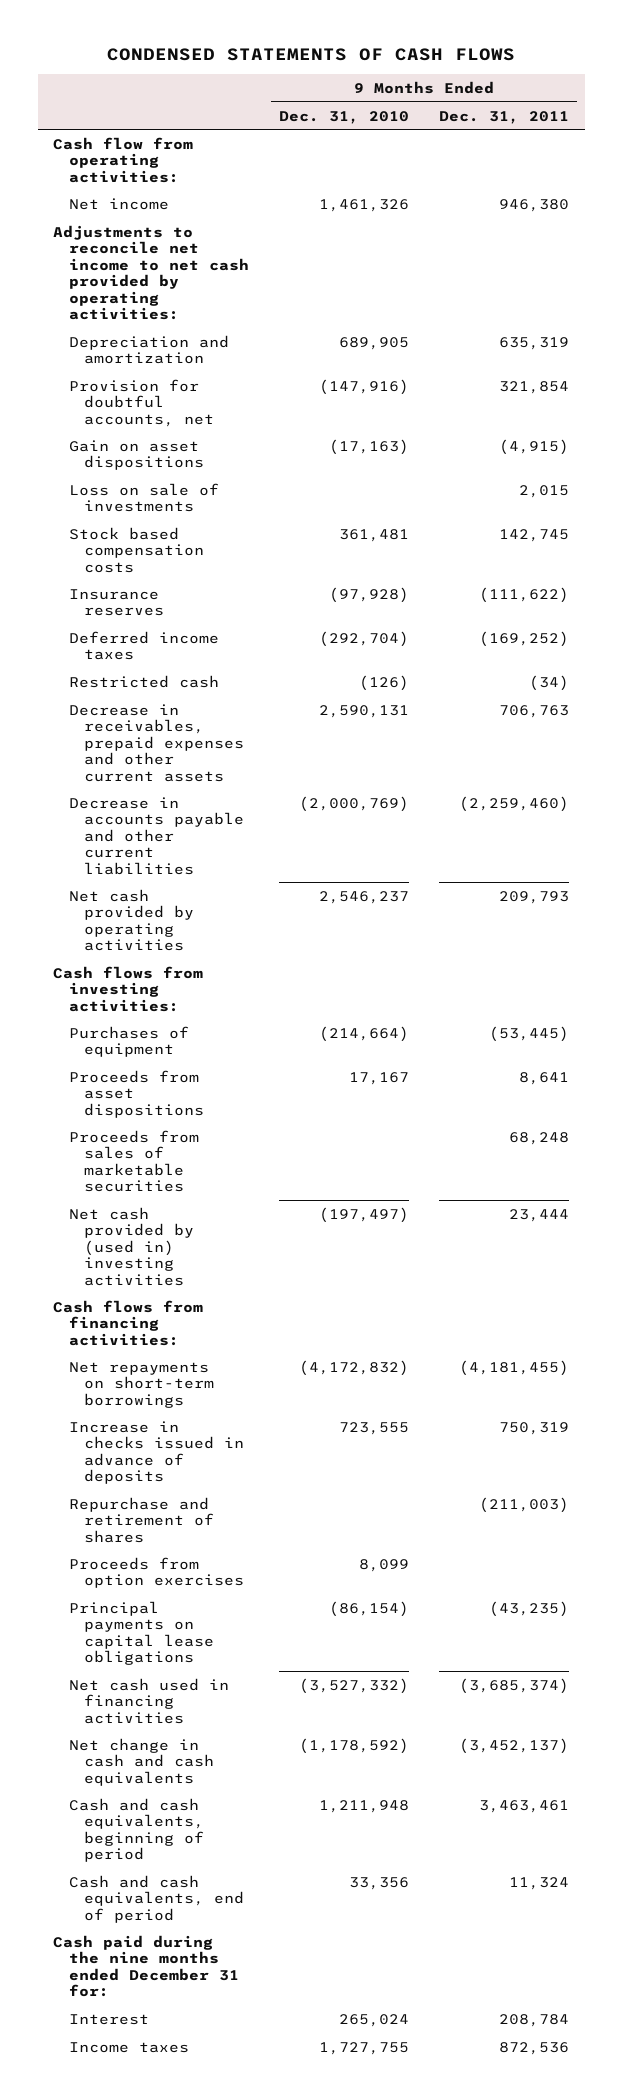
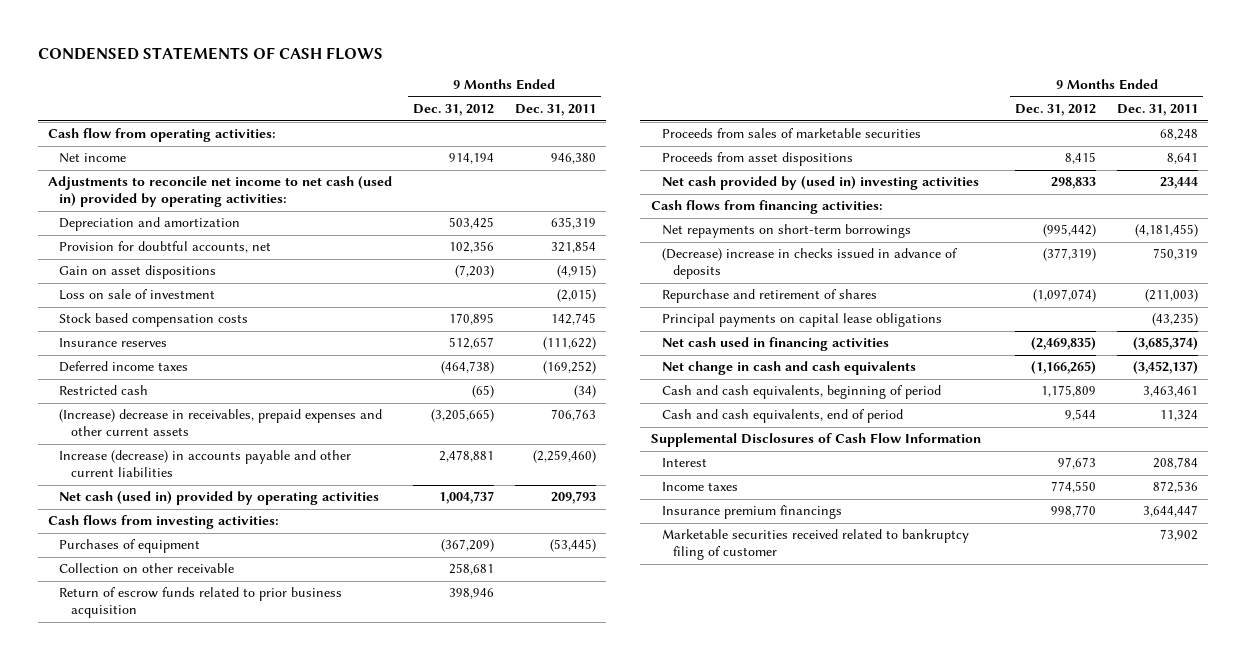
- | 9 Months Ended Dec. 31, 2010 | 9 Months Ended Dec. 31, 2011
+ | 9 Months Ended Dec. 31, 2012 | 9 Months Ended Dec. 31, 2011
- Adjustments to reconcile net income to net cash provided by operating activities:
+ Adjustments to reconcile net income to net cash (used in) provided by operating activities:
- Loss on sale of investments | | 2,015
+ Loss on sale of investment | | (2,015)
- Decrease in receivables, prepaid expenses and other current assets | 2,590,131 | 706,763
- Decrease in accounts payable and other current liabilities | (2,000,769) | (2,259,460)
- Net cash provided by operating activities | 2,546,237 | 209,793
+ (Increase) decrease in receivables, prepaid expenses and other current assets | (3,205,665) | 706,763
+ Increase (decrease) in accounts payable and other current liabilities | 2,478,881 | (2,259,460)
+ Net cash (used in) provided by operating activities | 1,004,737 | 209,793
+ Collection on other receivable | 258,681 |
+ Return of escrow funds related to prior business acquisition | 398,946 |
moved down: Proceeds from asset dispositions | 8,415 | 8,641
- Increase in checks issued in advance of deposits | 723,555 | 750,319
+ (Decrease) increase in checks issued in advance of deposits | (377,319) | 750,319
- Proceeds from option exercises | 8,099 |
- Cash paid during the nine months ended December 31 for:
+ Supplemental Disclosures of Cash Flow Information
+ Insurance premium financings | 998,770 | 3,644,447
+ Marketable securities received related to bankruptcy filing of customer | | 73,902

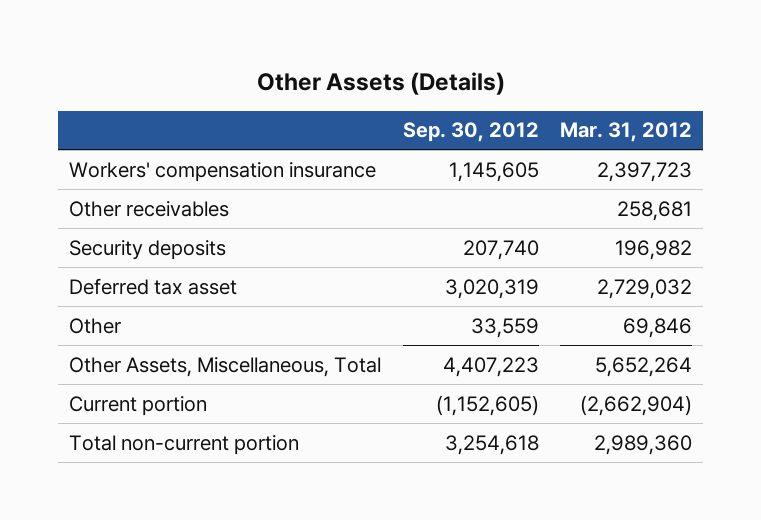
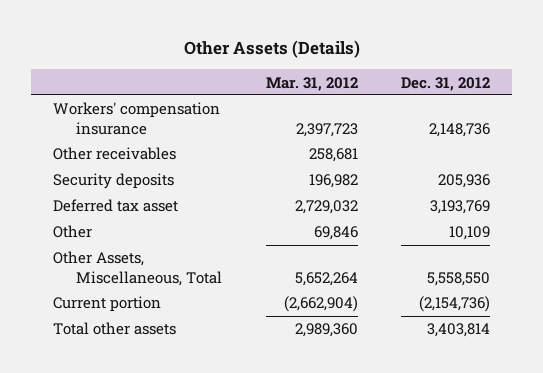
- | Sep. 30, 2012 | Mar. 31, 2012
+ | Mar. 31, 2012 | Dec. 31, 2012
- Total non-current portion | 3,254,618 | 2,989,360
+ Total other assets | 2,989,360 | 3,403,814

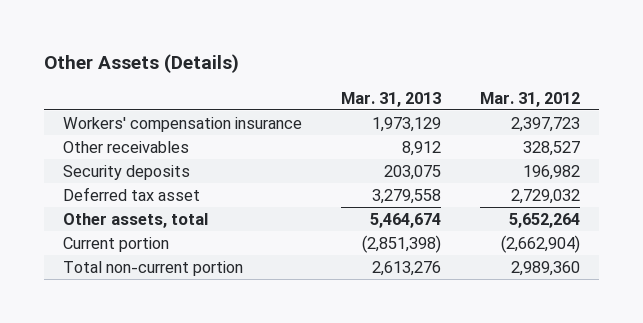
- | Mar. 31, 2012 | Dec. 31, 2012
+ | Mar. 31, 2013 | Mar. 31, 2012
- Other receivables | 258,681 |
+ Other receivables | 8,912 | 328,527
- Other | 69,846 | 10,109
- Other Assets, Miscellaneous, Total | 5,652,264 | 5,558,550
+ Other assets, total | 5,464,674 | 5,652,264
- Total other assets | 2,989,360 | 3,403,814
+ Total non-current portion | 2,613,276 | 2,989,360

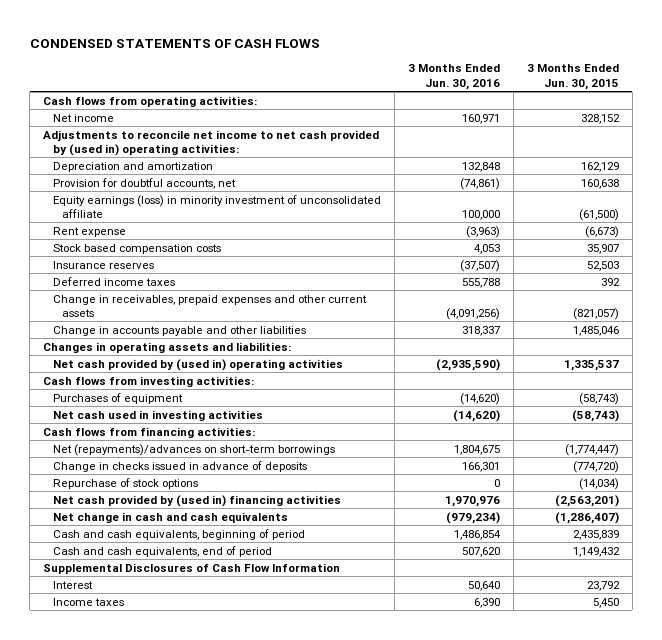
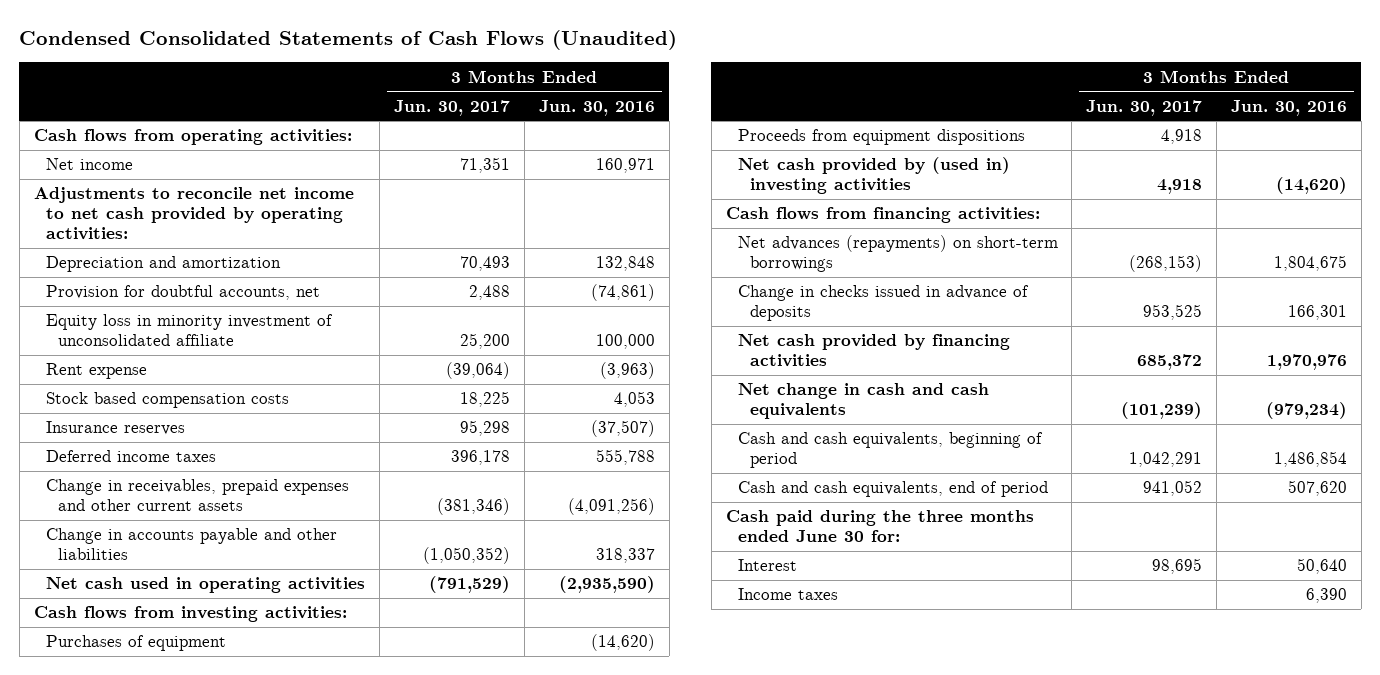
- CONDENSED STATEMENTS OF CASH FLOWS
+ Condensed Consolidated Statements of Cash Flows (Unaudited)
- | 3 Months Ended Jun. 30, 2016 | 3 Months Ended Jun. 30, 2015
+ | 3 Months Ended Jun. 30, 2017 | 3 Months Ended Jun. 30, 2016
- Adjustments to reconcile net income to net cash provided by (used in) operating activities:
+ Adjustments to reconcile net income to net cash provided by operating activities:
- Equity earnings (loss) in minority investment of unconsolidated affiliate | 100,000 | (61,500)
+ Equity loss in minority investment of unconsolidated affiliate | 25,200 | 100,000
- Changes in operating assets and liabilities:
- Net cash provided by (used in) operating activities | (2,935,590) | 1,335,537
+ Net cash used in operating activities | (791,529) | (2,935,590)
- Net cash used in investing activities | (14,620) | (58,743)
+ Proceeds from equipment dispositions | 4,918 |
+ Net cash provided by (used in) investing activities | 4,918 | (14,620)
- Net (repayments)/advances on short-term borrowings | 1,804,675 | (1,774,447)
+ Net advances (repayments) on short-term borrowings | (268,153) | 1,804,675
- Repurchase of stock options | 0 | (14,034)
- Net cash provided by (used in) financing activities | 1,970,976 | (2,563,201)
+ Net cash provided by financing activities | 685,372 | 1,970,976
- Supplemental Disclosures of Cash Flow Information
+ Cash paid during the three months ended June 30 for:

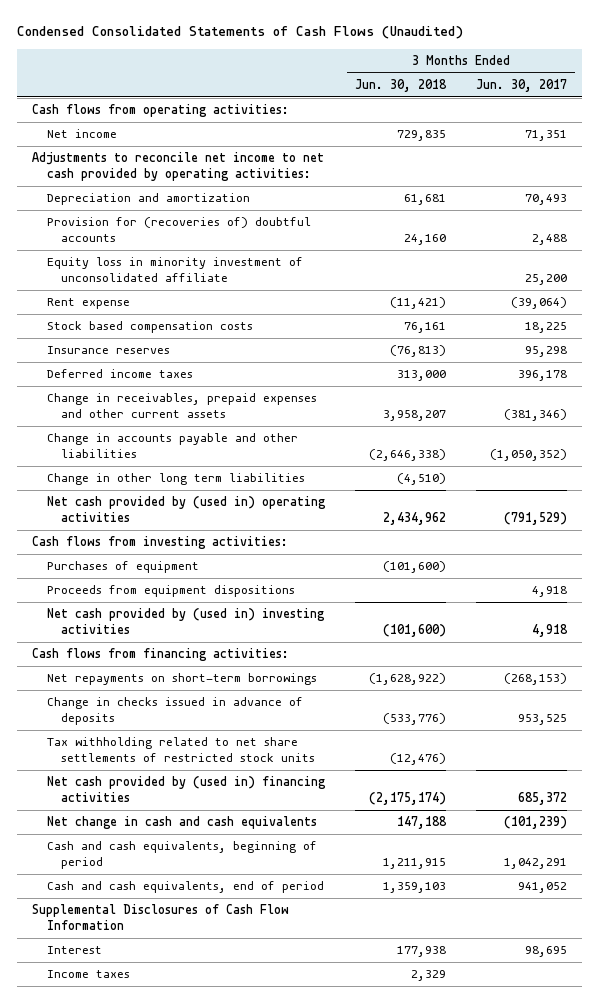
- | 3 Months Ended Jun. 30, 2017 | 3 Months Ended Jun. 30, 2016
+ | 3 Months Ended Jun. 30, 2018 | 3 Months Ended Jun. 30, 2017
- Provision for doubtful accounts, net | 2,488 | (74,861)
+ Provision for (recoveries of) doubtful accounts | 24,160 | 2,488
- Net cash used in operating activities | (791,529) | (2,935,590)
+ Change in other long term liabilities | (4,510) |
+ Net cash provided by (used in) operating activities | 2,434,962 | (791,529)
- Net advances (repayments) on short-term borrowings | (268,153) | 1,804,675
+ Net repayments on short-term borrowings | (1,628,922) | (268,153)
- Net cash provided by financing activities | 685,372 | 1,970,976
+ Tax withholding related to net share settlements of restricted stock units | (12,476) |
+ Net cash provided by (used in) financing activities | (2,175,174) | 685,372
- Cash paid during the three months ended June 30 for:
+ Supplemental Disclosures of Cash Flow Information

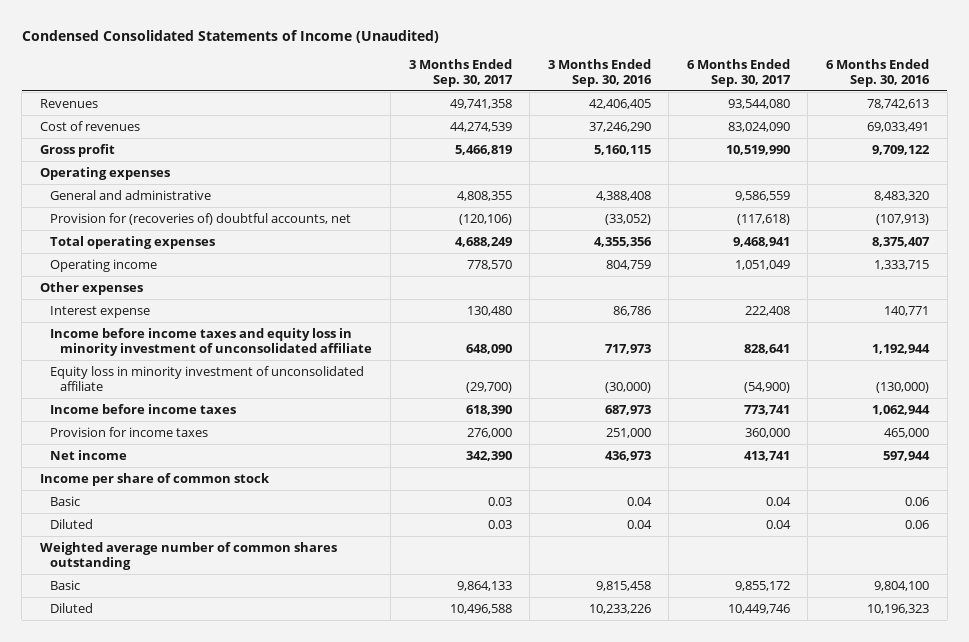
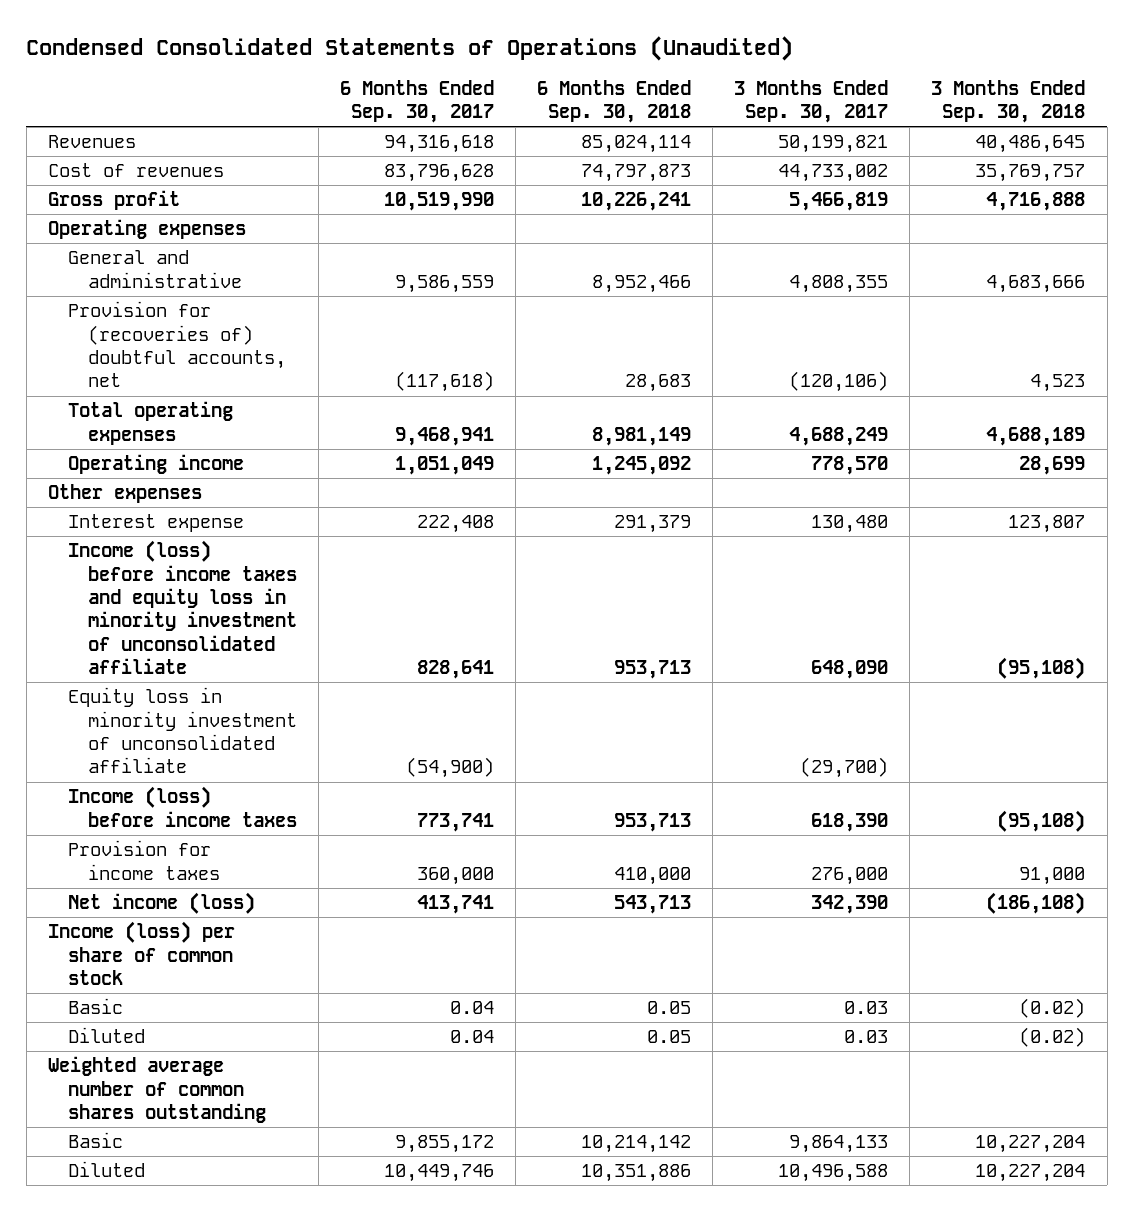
- Condensed Consolidated Statements of Income (Unaudited)
+ Condensed Consolidated Statements of Operations (Unaudited)
- | 3 Months Ended Sep. 30, 2017 | 3 Months Ended Sep. 30, 2016 | 6 Months Ended Sep. 30, 2017 | 6 Months Ended Sep. 30, 2016
+ | 6 Months Ended Sep. 30, 2017 | 6 Months Ended Sep. 30, 2018 | 3 Months Ended Sep. 30, 2017 | 3 Months Ended Sep. 30, 2018
- Revenues | 49,741,358 | 42,406,405 | 93,544,080 | 78,742,613
- Cost of revenues | 44,274,539 | 37,246,290 | 83,024,090 | 69,033,491
+ Revenues | 94,316,618 | 85,024,114 | 50,199,821 | 40,486,645
+ Cost of revenues | 83,796,628 | 74,797,873 | 44,733,002 | 35,769,757
- Income before income taxes and equity loss in minority investment of unconsolidated affiliate | 648,090 | 717,973 | 828,641 | 1,192,944
+ Income (loss) before income taxes and equity loss in minority investment of unconsolidated affiliate | 828,641 | 953,713 | 648,090 | (95,108)
- Income before income taxes | 618,390 | 687,973 | 773,741 | 1,062,944
+ Income (loss) before income taxes | 773,741 | 953,713 | 618,390 | (95,108)
- Net income | 342,390 | 436,973 | 413,741 | 597,944
- Income per share of common stock
+ Net income (loss) | 413,741 | 543,713 | 342,390 | (186,108)
+ Income (loss) per share of common stock

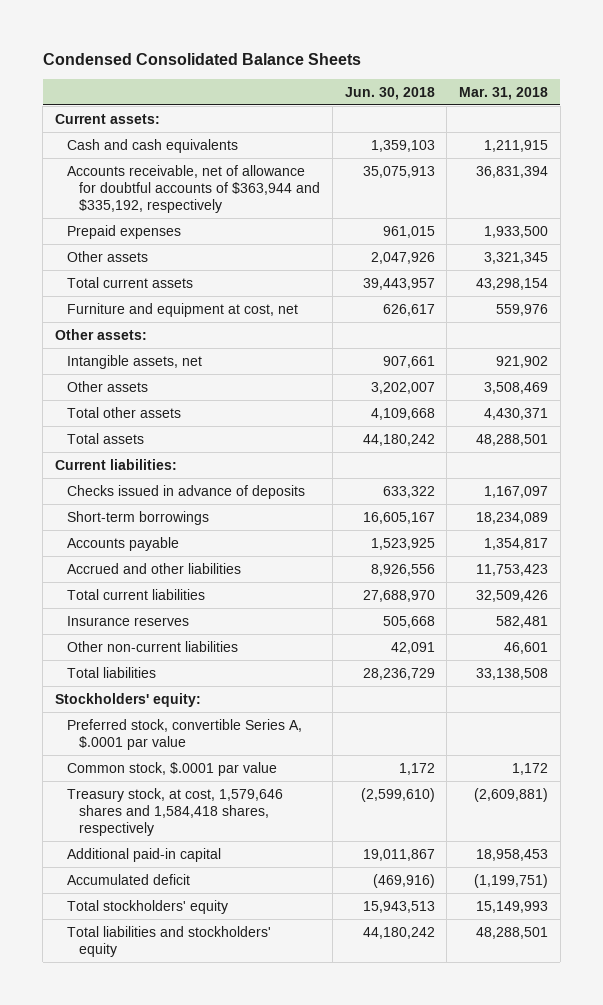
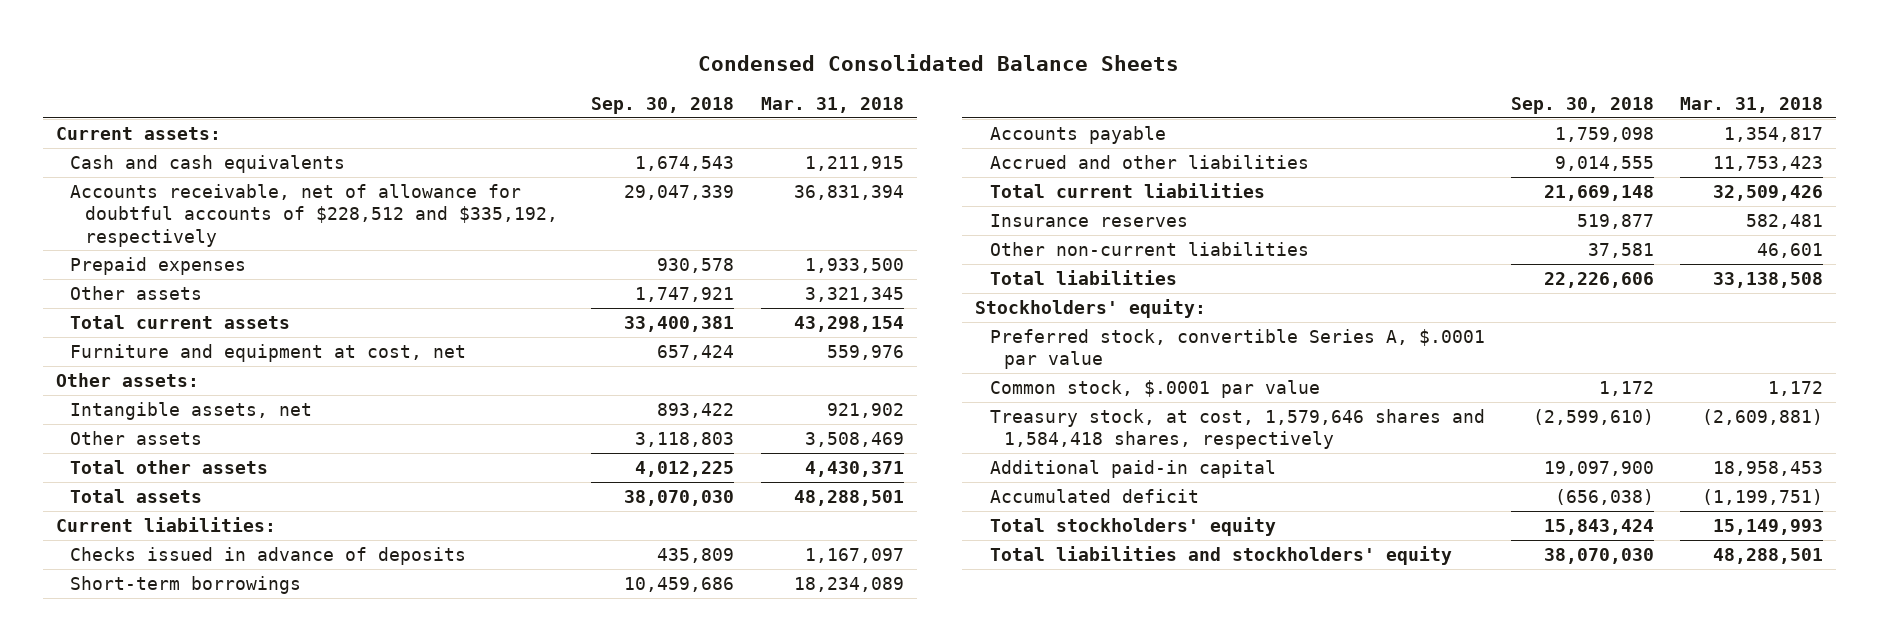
- | Jun. 30, 2018 | Mar. 31, 2018
+ | Sep. 30, 2018 | Mar. 31, 2018
- Accounts receivable, net of allowance for doubtful accounts of $363,944 and $335,192, respectively | 35,075,913 | 36,831,394
+ Accounts receivable, net of allowance for doubtful accounts of $228,512 and $335,192, respectively | 29,047,339 | 36,831,394

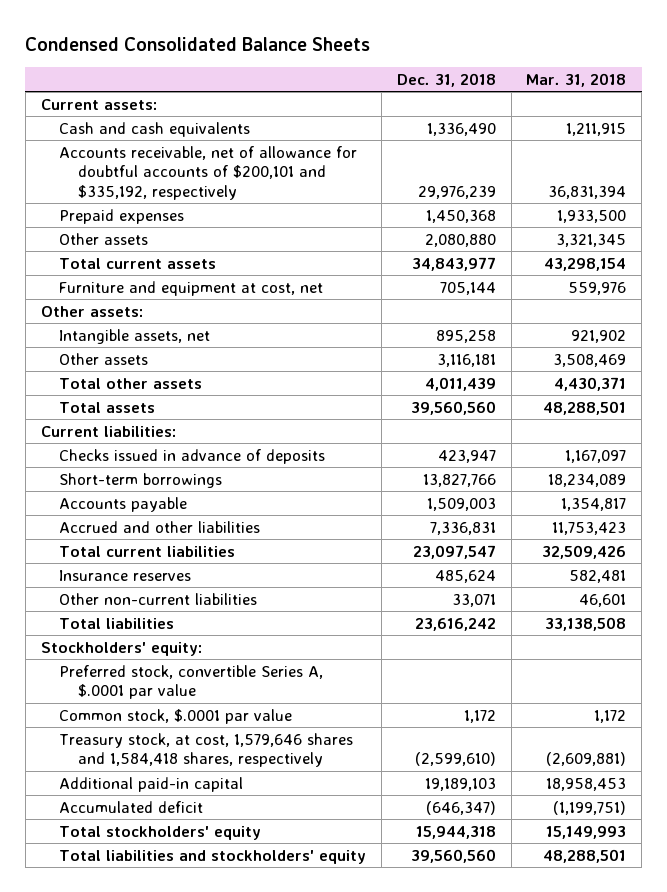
- | Sep. 30, 2018 | Mar. 31, 2018
+ | Dec. 31, 2018 | Mar. 31, 2018
- Accounts receivable, net of allowance for doubtful accounts of $228,512 and $335,192, respectively | 29,047,339 | 36,831,394
+ Accounts receivable, net of allowance for doubtful accounts of $200,101 and $335,192, respectively | 29,976,239 | 36,831,394

